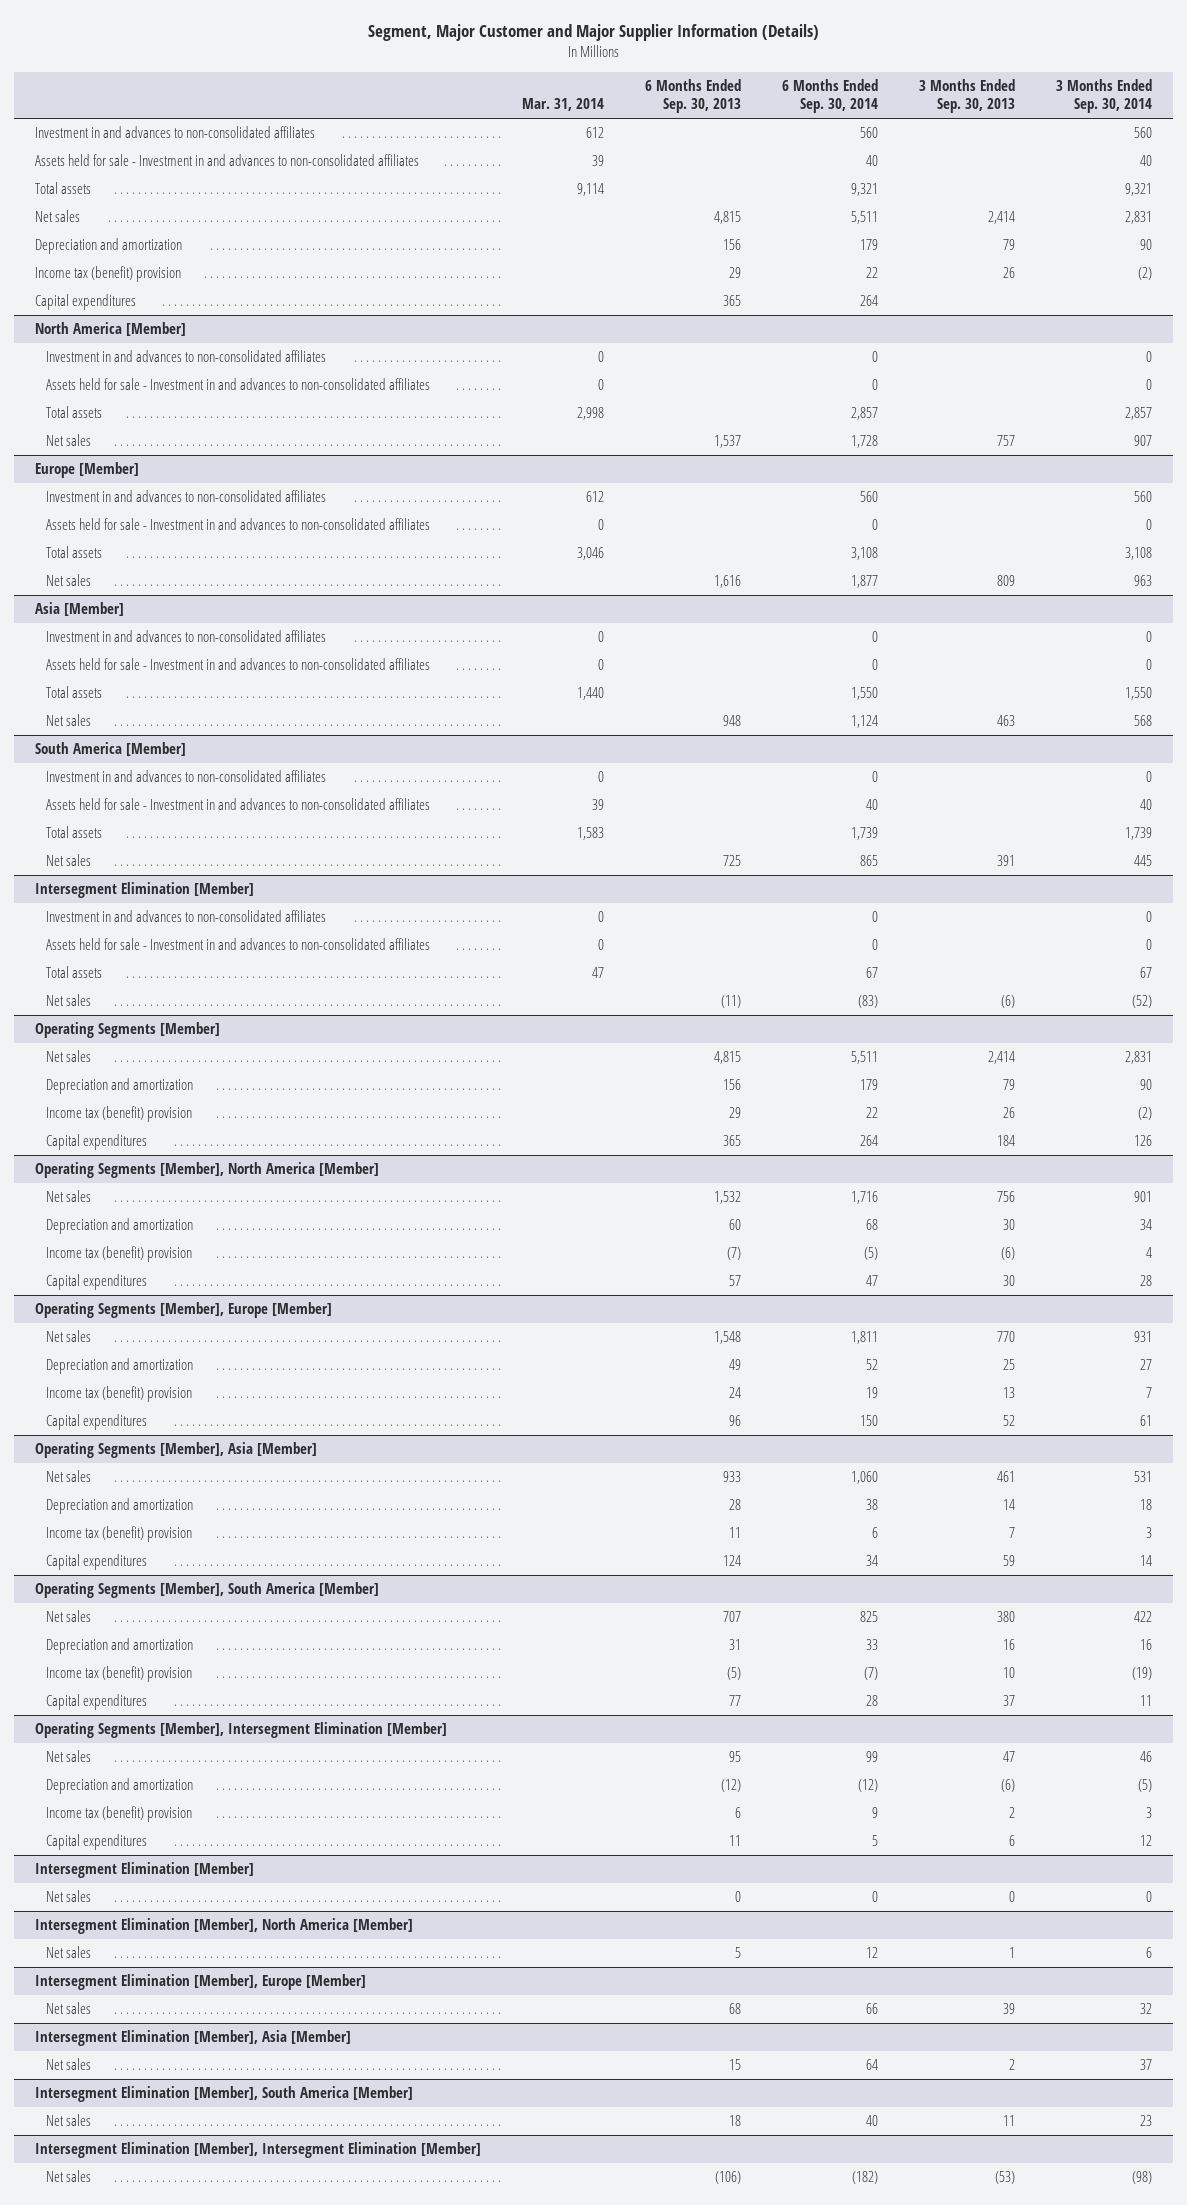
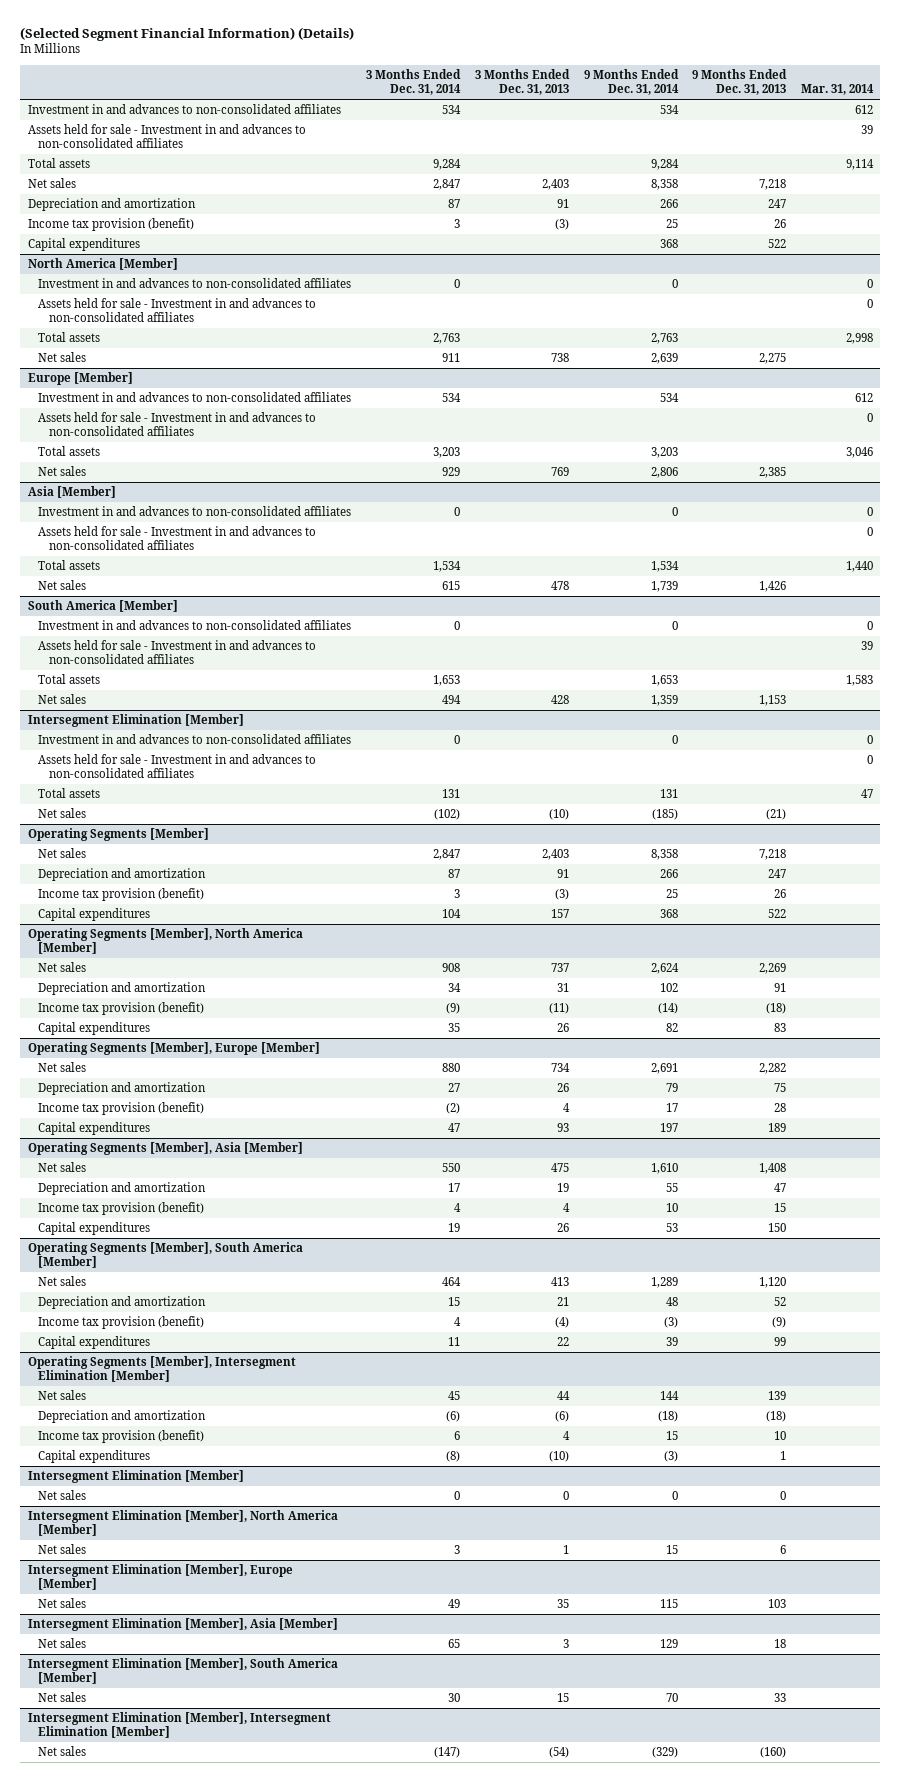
- Segment, Major Customer and Major Supplier Information (Details)
+ (Selected Segment Financial Information) (Details)
- | Mar. 31, 2014 | 6 Months Ended Sep. 30, 2013 | 6 Months Ended Sep. 30, 2014 | 3 Months Ended Sep. 30, 2013 | 3 Months Ended Sep. 30, 2014
+ | 3 Months Ended Dec. 31, 2014 | 3 Months Ended Dec. 31, 2013 | 9 Months Ended Dec. 31, 2014 | 9 Months Ended Dec. 31, 2013 | Mar. 31, 2014
- Income tax (benefit) provision | | 29 | 22 | 26 | (2)
+ Income tax provision (benefit) | 3 | (3) | 25 | 26 |
@ Operating Segments [Member]
- Income tax (benefit) provision | | 29 | 22 | 26 | (2)
+ Income tax provision (benefit) | 3 | (3) | 25 | 26 |
@ Operating Segments [Member], North America [Member]
- Income tax (benefit) provision | | (7) | (5) | (6) | 4
+ Income tax provision (benefit) | (9) | (11) | (14) | (18) |
@ Operating Segments [Member], Europe [Member]
- Income tax (benefit) provision | | 24 | 19 | 13 | 7
+ Income tax provision (benefit) | (2) | 4 | 17 | 28 |
@ Operating Segments [Member], Asia [Member]
- Income tax (benefit) provision | | 11 | 6 | 7 | 3
+ Income tax provision (benefit) | 4 | 4 | 10 | 15 |
@ Operating Segments [Member], South America [Member]
- Income tax (benefit) provision | | (5) | (7) | 10 | (19)
+ Income tax provision (benefit) | 4 | (4) | (3) | (9) |
@ Operating Segments [Member], Intersegment Elimination [Member]
- Income tax (benefit) provision | | 6 | 9 | 2 | 3
+ Income tax provision (benefit) | 6 | 4 | 15 | 10 |

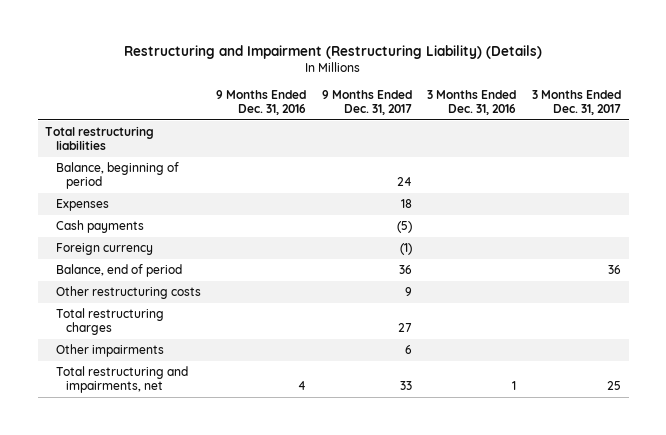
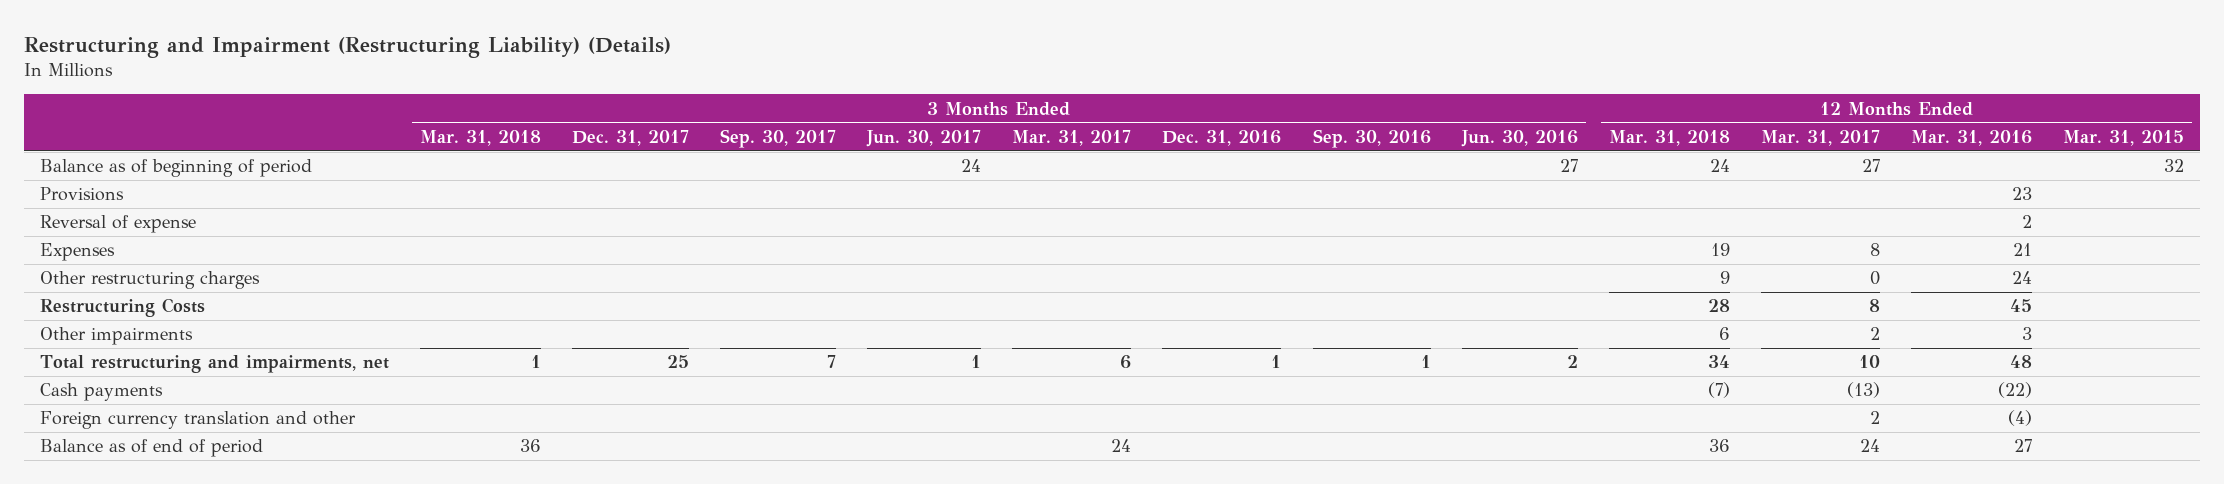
- | 9 Months Ended Dec. 31, 2016 | 9 Months Ended Dec. 31, 2017 | 3 Months Ended Dec. 31, 2016 | 3 Months Ended Dec. 31, 2017
+ | 3 Months Ended Mar. 31, 2018 | 3 Months Ended Dec. 31, 2017 | 3 Months Ended Sep. 30, 2017 | 3 Months Ended Jun. 30, 2017 | 3 Months Ended Mar. 31, 2017 | 3 Months Ended Dec. 31, 2016 | 3 Months Ended Sep. 30, 2016 | 3 Months Ended Jun. 30, 2016 | 12 Months Ended Mar. 31, 2018 | 12 Months Ended Mar. 31, 2017 | 12 Months Ended Mar. 31, 2016 | 12 Months Ended Mar. 31, 2015
- Total restructuring liabilities
- Balance, beginning of period | | 24 | |
+ Balance as of beginning of period | | | | 24 | | | | 27 | 24 | 27 | | 32
+ Provisions | | | | | | | | | | | 23 |
+ Reversal of expense | | | | | | | | | | | 2 |
- Foreign currency | | (1) | |
- Balance, end of period | | 36 | | 36
- Other restructuring costs | | 9 | |
- Total restructuring charges | | 27 | |
+ Other restructuring charges | | | | | | | | | 9 | 0 | 24 |
+ Restructuring Costs | | | | | | | | | 28 | 8 | 45 |
moved down: Cash payments | | | | | | | | | (7) | (13) | (22) |
+ Foreign currency translation and other | | | | | | | | | | 2 | (4) |
+ Balance as of end of period | 36 | | | | 24 | | | | 36 | 24 | 27 |

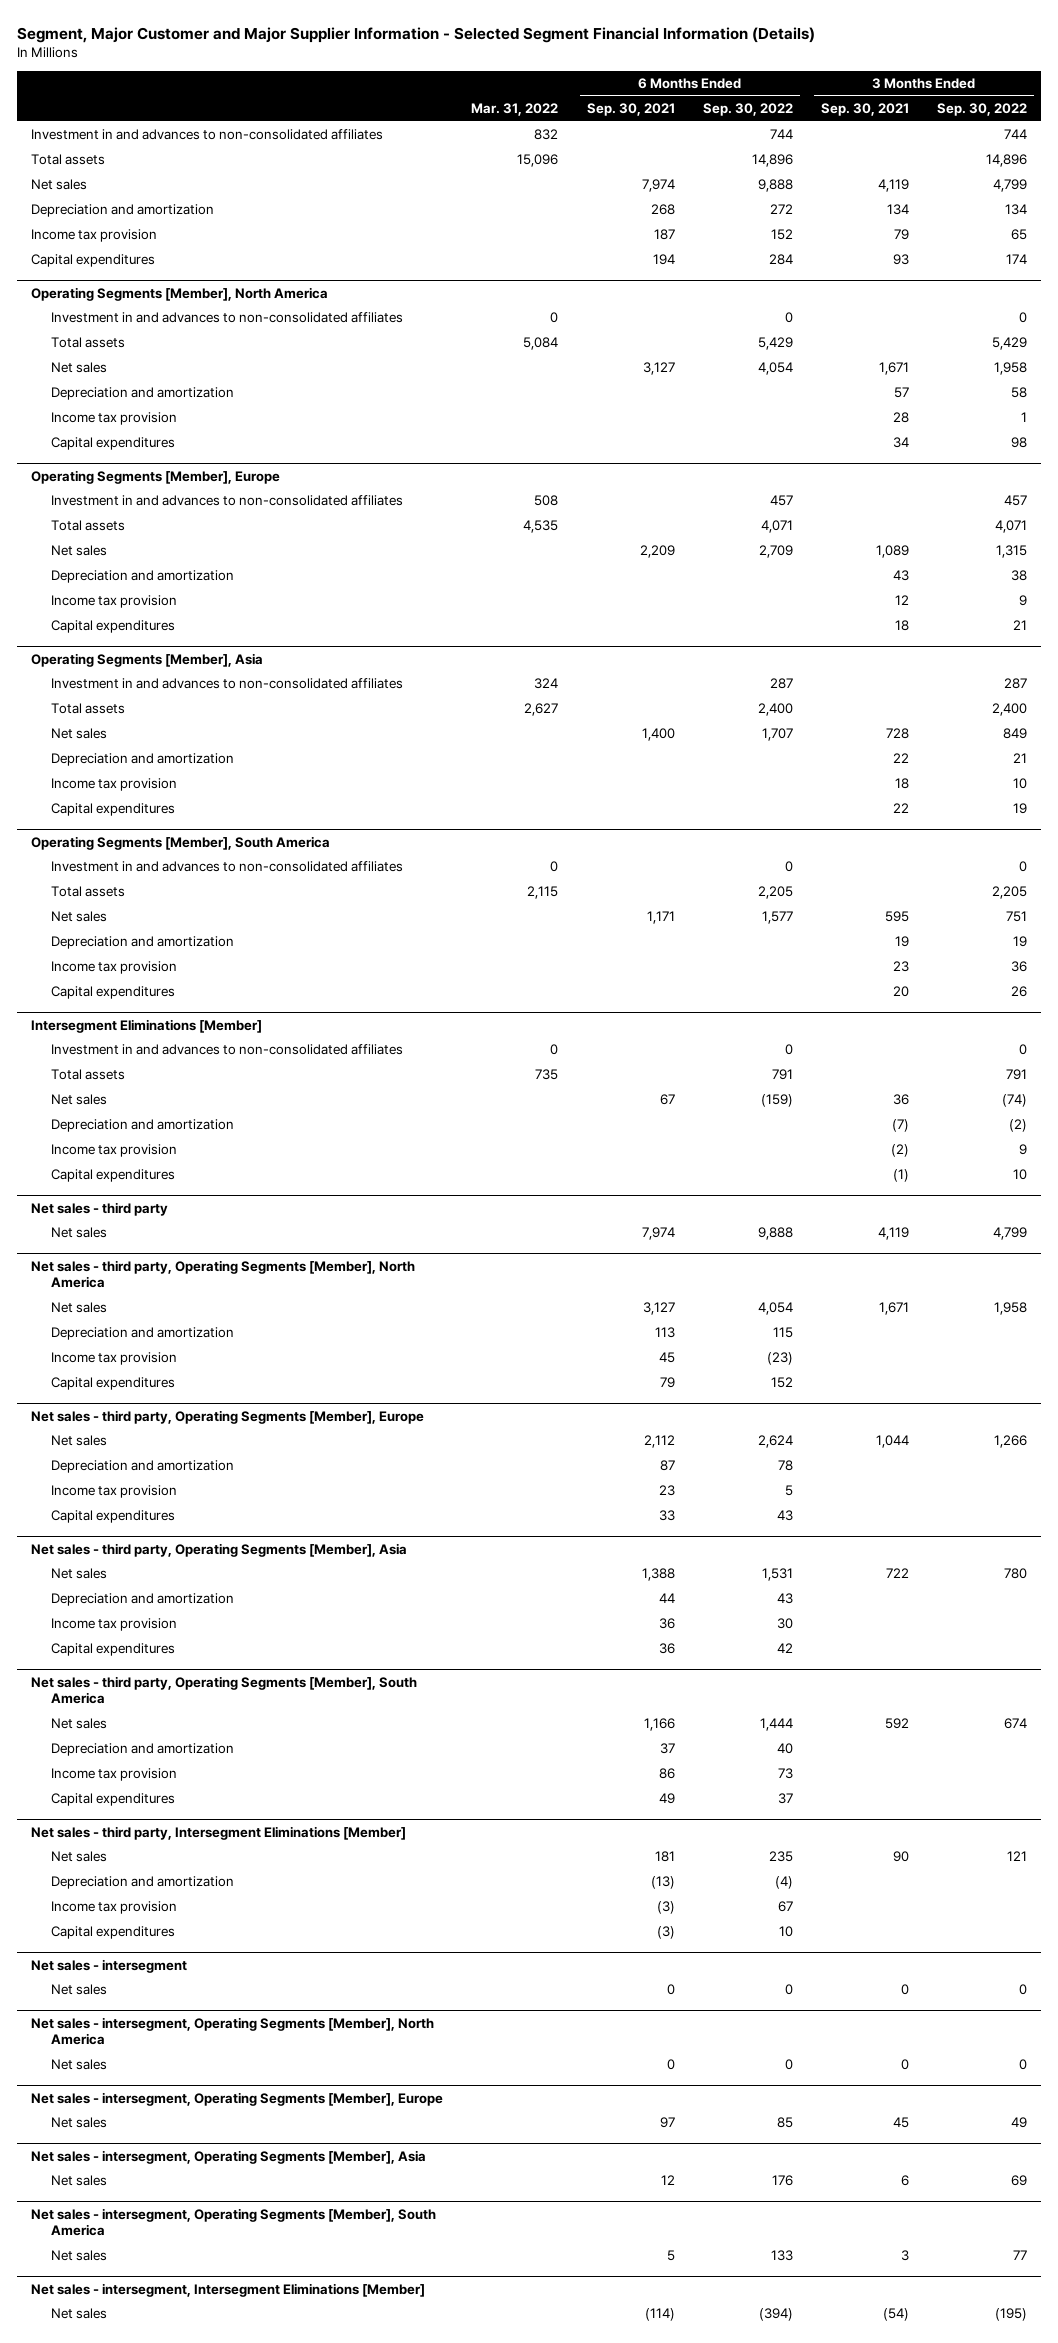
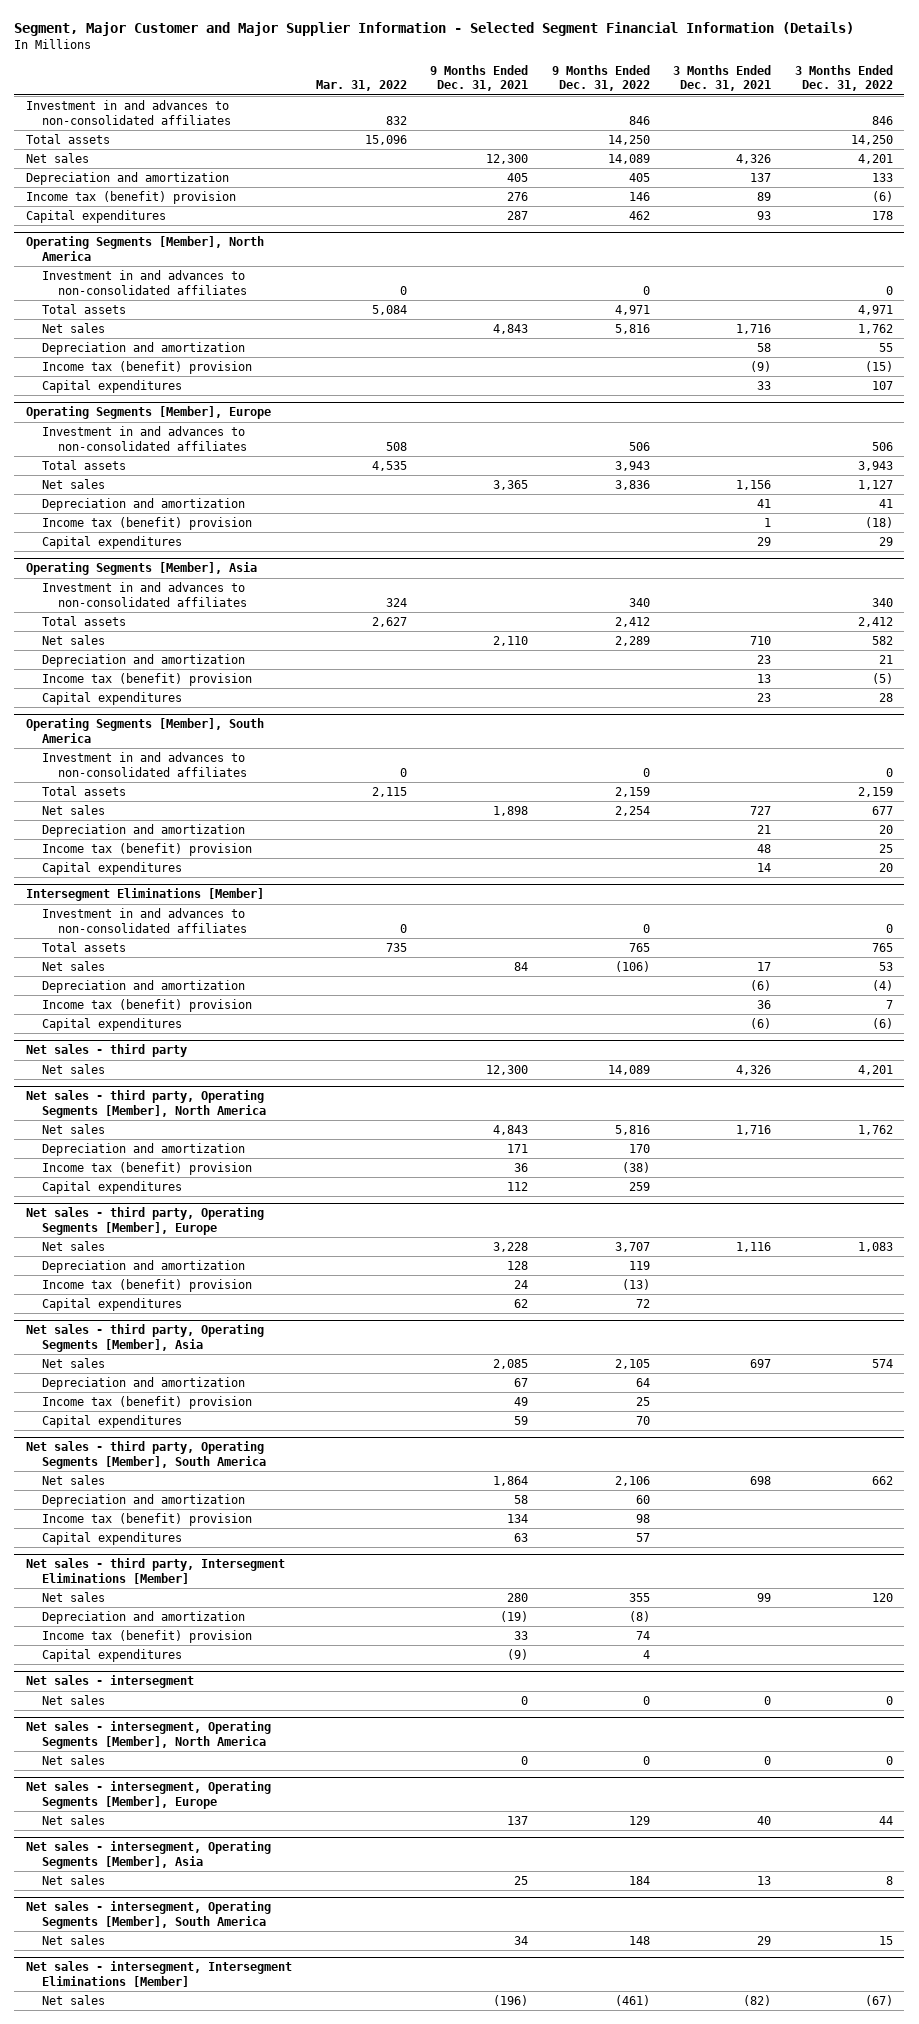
- | Mar. 31, 2022 | 6 Months Ended Sep. 30, 2021 | 6 Months Ended Sep. 30, 2022 | 3 Months Ended Sep. 30, 2021 | 3 Months Ended Sep. 30, 2022
+ | Mar. 31, 2022 | 9 Months Ended Dec. 31, 2021 | 9 Months Ended Dec. 31, 2022 | 3 Months Ended Dec. 31, 2021 | 3 Months Ended Dec. 31, 2022
- Income tax provision | | 187 | 152 | 79 | 65
+ Income tax (benefit) provision | | 276 | 146 | 89 | (6)
@ Operating Segments [Member], North America
- Income tax provision | | | | 28 | 1
+ Income tax (benefit) provision | | | | (9) | (15)
@ Operating Segments [Member], Europe
- Income tax provision | | | | 12 | 9
+ Income tax (benefit) provision | | | | 1 | (18)
@ Operating Segments [Member], Asia
- Income tax provision | | | | 18 | 10
+ Income tax (benefit) provision | | | | 13 | (5)
@ Operating Segments [Member], South America
- Income tax provision | | | | 23 | 36
+ Income tax (benefit) provision | | | | 48 | 25
@ Intersegment Eliminations [Member]
- Income tax provision | | | | (2) | 9
+ Income tax (benefit) provision | | | | 36 | 7
@ Net sales - third party, Operating Segments [Member], North America
- Income tax provision | | 45 | (23) | |
+ Income tax (benefit) provision | | 36 | (38) | |
@ Net sales - third party, Operating Segments [Member], Europe
- Income tax provision | | 23 | 5 | |
+ Income tax (benefit) provision | | 24 | (13) | |
@ Net sales - third party, Operating Segments [Member], Asia
- Income tax provision | | 36 | 30 | |
+ Income tax (benefit) provision | | 49 | 25 | |
@ Net sales - third party, Operating Segments [Member], South America
- Income tax provision | | 86 | 73 | |
+ Income tax (benefit) provision | | 134 | 98 | |
@ Net sales - third party, Intersegment Eliminations [Member]
- Income tax provision | | (3) | 67 | |
+ Income tax (benefit) provision | | 33 | 74 | |

